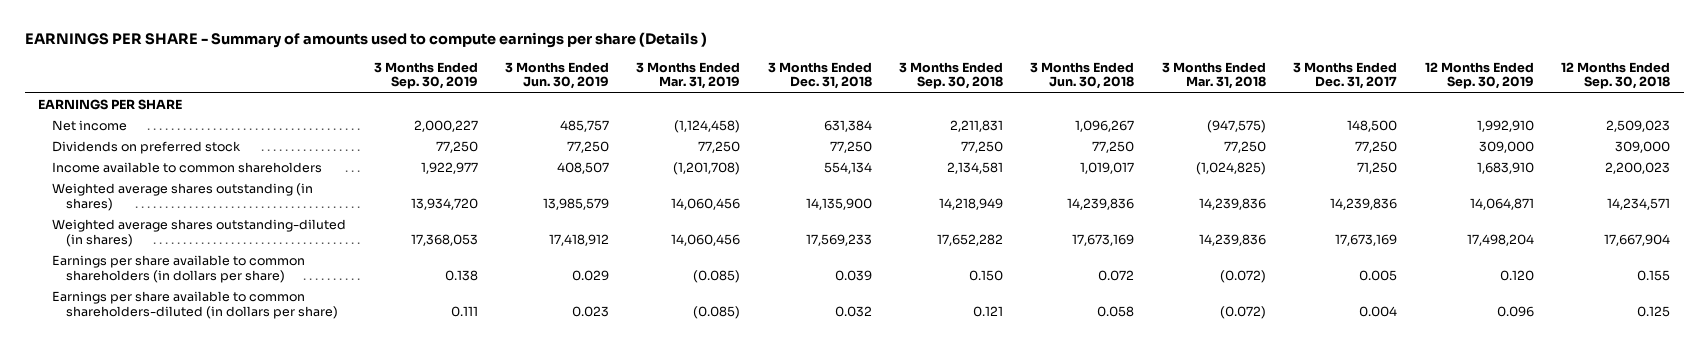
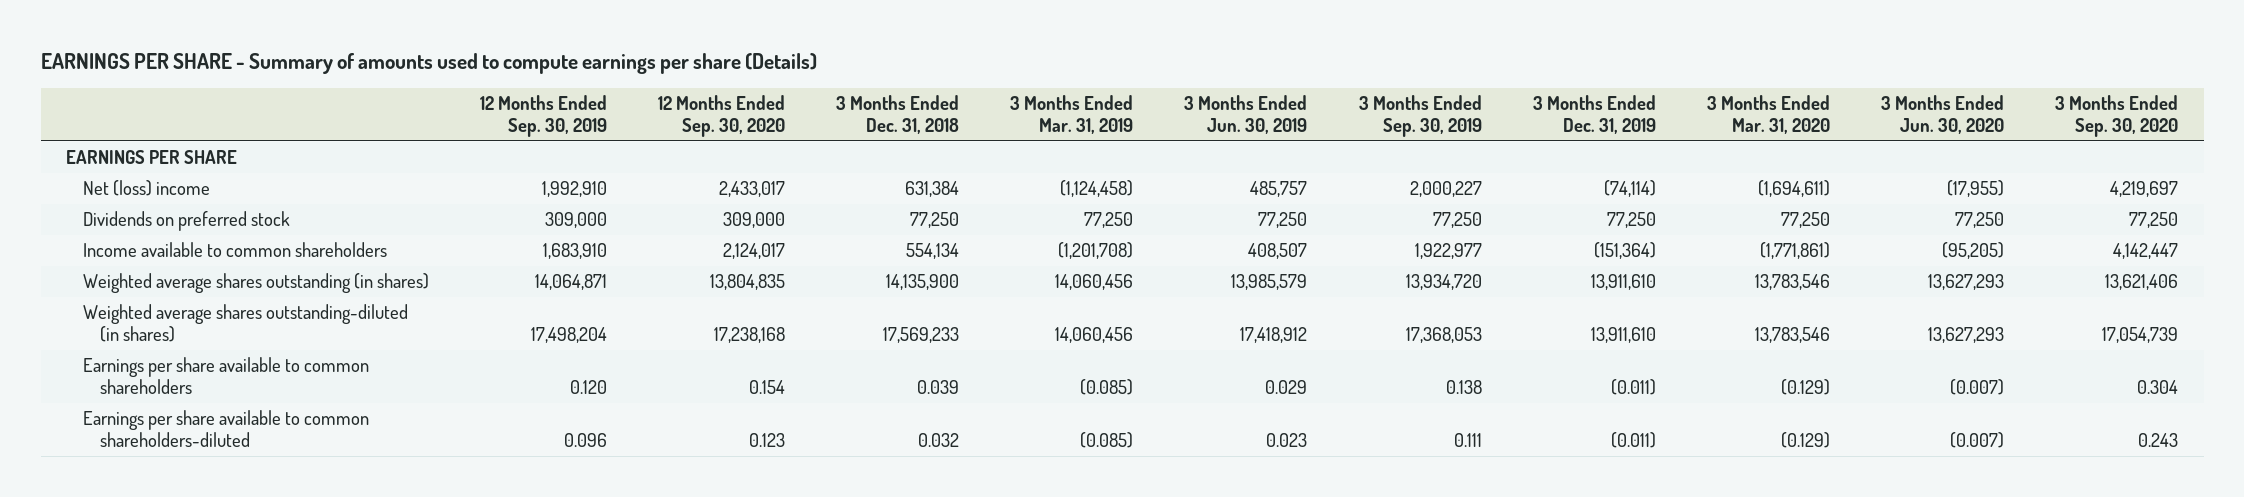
- EARNINGS PER SHARE - Summary of amounts used to compute earnings per share (Details )
+ EARNINGS PER SHARE - Summary of amounts used to compute earnings per share (Details)
- | 3 Months Ended Sep. 30, 2019 | 3 Months Ended Jun. 30, 2019 | 3 Months Ended Mar. 31, 2019 | 3 Months Ended Dec. 31, 2018 | 3 Months Ended Sep. 30, 2018 | 3 Months Ended Jun. 30, 2018 | 3 Months Ended Mar. 31, 2018 | 3 Months Ended Dec. 31, 2017 | 12 Months Ended Sep. 30, 2019 | 12 Months Ended Sep. 30, 2018
+ | 12 Months Ended Sep. 30, 2019 | 12 Months Ended Sep. 30, 2020 | 3 Months Ended Dec. 31, 2018 | 3 Months Ended Mar. 31, 2019 | 3 Months Ended Jun. 30, 2019 | 3 Months Ended Sep. 30, 2019 | 3 Months Ended Dec. 31, 2019 | 3 Months Ended Mar. 31, 2020 | 3 Months Ended Jun. 30, 2020 | 3 Months Ended Sep. 30, 2020
- Net income | 2,000,227 | 485,757 | (1,124,458) | 631,384 | 2,211,831 | 1,096,267 | (947,575) | 148,500 | 1,992,910 | 2,509,023
+ Net (loss) income | 1,992,910 | 2,433,017 | 631,384 | (1,124,458) | 485,757 | 2,000,227 | (74,114) | (1,694,611) | (17,955) | 4,219,697
- Earnings per share available to common shareholders (in dollars per share) | 0.138 | 0.029 | (0.085) | 0.039 | 0.150 | 0.072 | (0.072) | 0.005 | 0.120 | 0.155
- Earnings per share available to common shareholders-diluted (in dollars per share) | 0.111 | 0.023 | (0.085) | 0.032 | 0.121 | 0.058 | (0.072) | 0.004 | 0.096 | 0.125
+ Earnings per share available to common shareholders | 0.120 | 0.154 | 0.039 | (0.085) | 0.029 | 0.138 | (0.011) | (0.129) | (0.007) | 0.304
+ Earnings per share available to common shareholders-diluted | 0.096 | 0.123 | 0.032 | (0.085) | 0.023 | 0.111 | (0.011) | (0.129) | (0.007) | 0.243

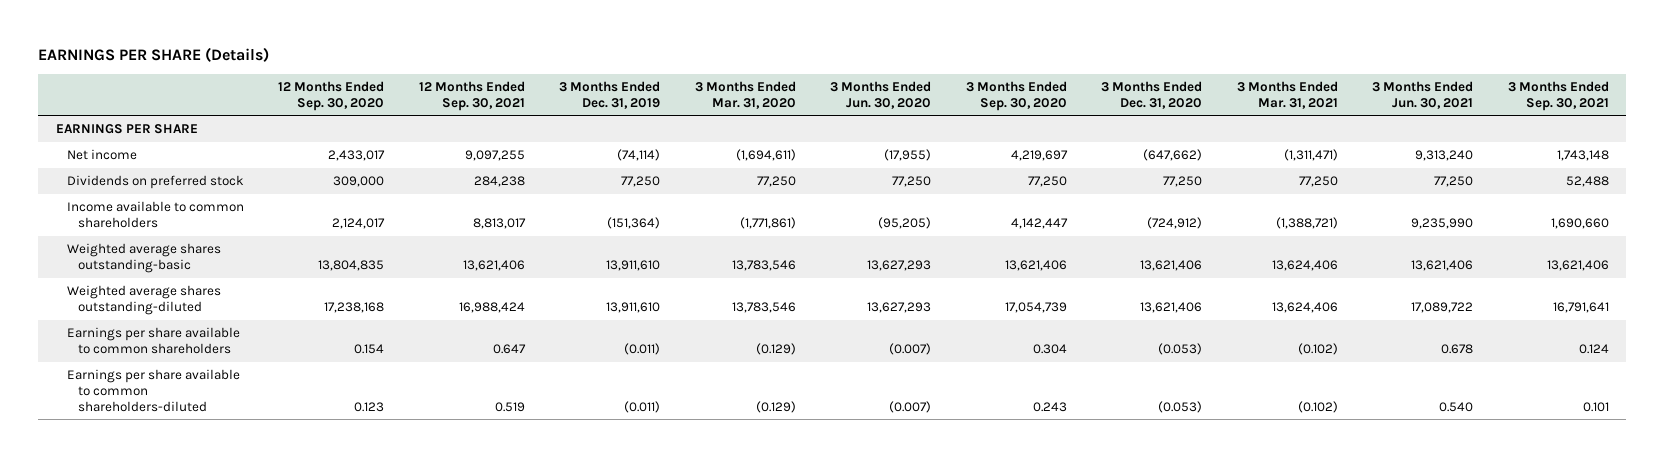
- EARNINGS PER SHARE - Summary of amounts used to compute earnings per share (Details)
+ EARNINGS PER SHARE (Details)
- | 12 Months Ended Sep. 30, 2019 | 12 Months Ended Sep. 30, 2020 | 3 Months Ended Dec. 31, 2018 | 3 Months Ended Mar. 31, 2019 | 3 Months Ended Jun. 30, 2019 | 3 Months Ended Sep. 30, 2019 | 3 Months Ended Dec. 31, 2019 | 3 Months Ended Mar. 31, 2020 | 3 Months Ended Jun. 30, 2020 | 3 Months Ended Sep. 30, 2020
+ | 12 Months Ended Sep. 30, 2020 | 12 Months Ended Sep. 30, 2021 | 3 Months Ended Dec. 31, 2019 | 3 Months Ended Mar. 31, 2020 | 3 Months Ended Jun. 30, 2020 | 3 Months Ended Sep. 30, 2020 | 3 Months Ended Dec. 31, 2020 | 3 Months Ended Mar. 31, 2021 | 3 Months Ended Jun. 30, 2021 | 3 Months Ended Sep. 30, 2021
- Net (loss) income | 1,992,910 | 2,433,017 | 631,384 | (1,124,458) | 485,757 | 2,000,227 | (74,114) | (1,694,611) | (17,955) | 4,219,697
+ Net income | 2,433,017 | 9,097,255 | (74,114) | (1,694,611) | (17,955) | 4,219,697 | (647,662) | (1,311,471) | 9,313,240 | 1,743,148
- Weighted average shares outstanding (in shares) | 14,064,871 | 13,804,835 | 14,135,900 | 14,060,456 | 13,985,579 | 13,934,720 | 13,911,610 | 13,783,546 | 13,627,293 | 13,621,406
- Weighted average shares outstanding-diluted (in shares) | 17,498,204 | 17,238,168 | 17,569,233 | 14,060,456 | 17,418,912 | 17,368,053 | 13,911,610 | 13,783,546 | 13,627,293 | 17,054,739
+ Weighted average shares outstanding-basic | 13,804,835 | 13,621,406 | 13,911,610 | 13,783,546 | 13,627,293 | 13,621,406 | 13,621,406 | 13,624,406 | 13,621,406 | 13,621,406
+ Weighted average shares outstanding-diluted | 17,238,168 | 16,988,424 | 13,911,610 | 13,783,546 | 13,627,293 | 17,054,739 | 13,621,406 | 13,624,406 | 17,089,722 | 16,791,641

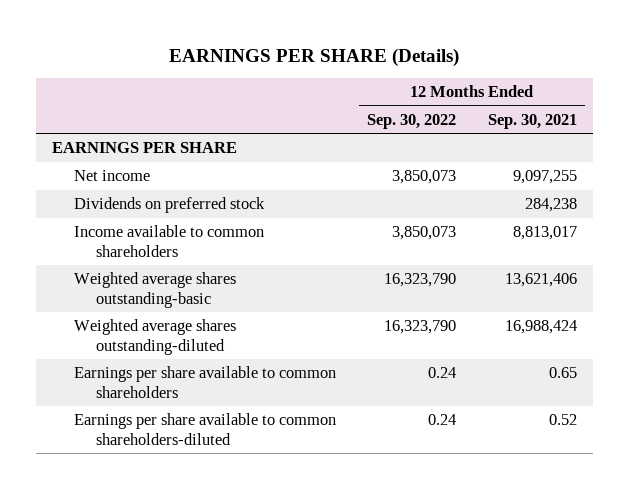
- | 12 Months Ended Sep. 30, 2020 | 12 Months Ended Sep. 30, 2021 | 3 Months Ended Dec. 31, 2019 | 3 Months Ended Mar. 31, 2020 | 3 Months Ended Jun. 30, 2020 | 3 Months Ended Sep. 30, 2020 | 3 Months Ended Dec. 31, 2020 | 3 Months Ended Mar. 31, 2021 | 3 Months Ended Jun. 30, 2021 | 3 Months Ended Sep. 30, 2021
+ | 12 Months Ended Sep. 30, 2022 | 12 Months Ended Sep. 30, 2021
- Earnings per share available to common shareholders | 0.154 | 0.647 | (0.011) | (0.129) | (0.007) | 0.304 | (0.053) | (0.102) | 0.678 | 0.124
- Earnings per share available to common shareholders-diluted | 0.123 | 0.519 | (0.011) | (0.129) | (0.007) | 0.243 | (0.053) | (0.102) | 0.540 | 0.101
+ Earnings per share available to common shareholders | 0.24 | 0.65
+ Earnings per share available to common shareholders-diluted | 0.24 | 0.52

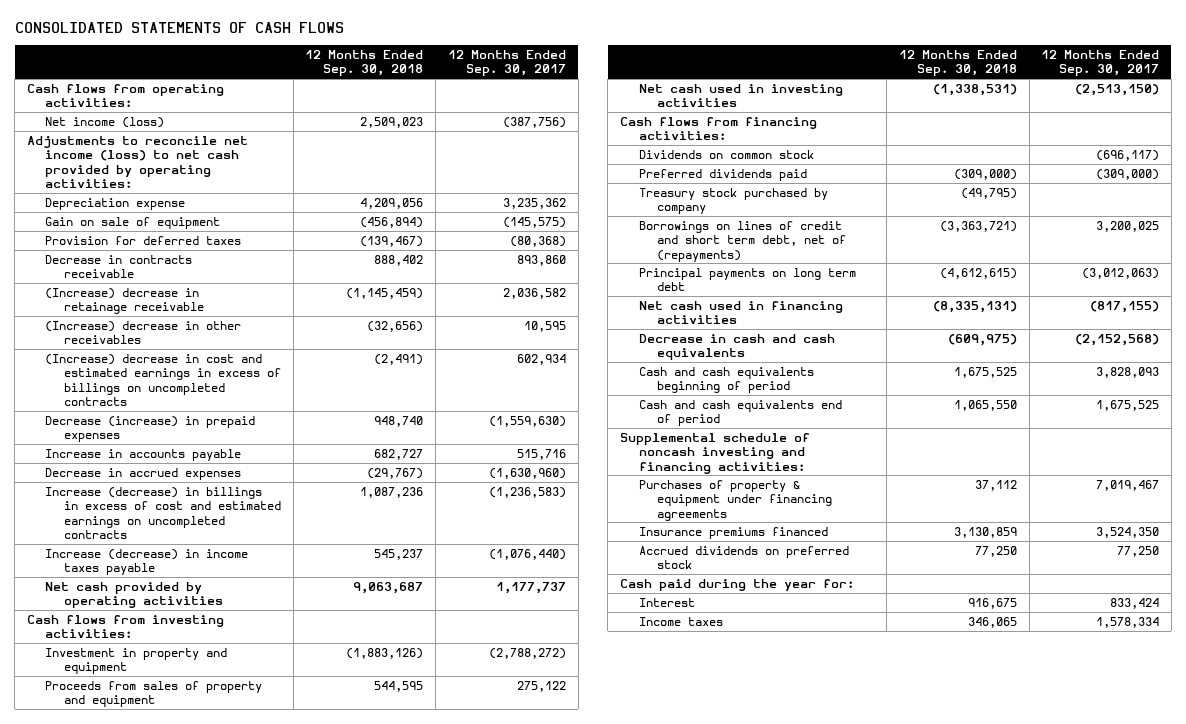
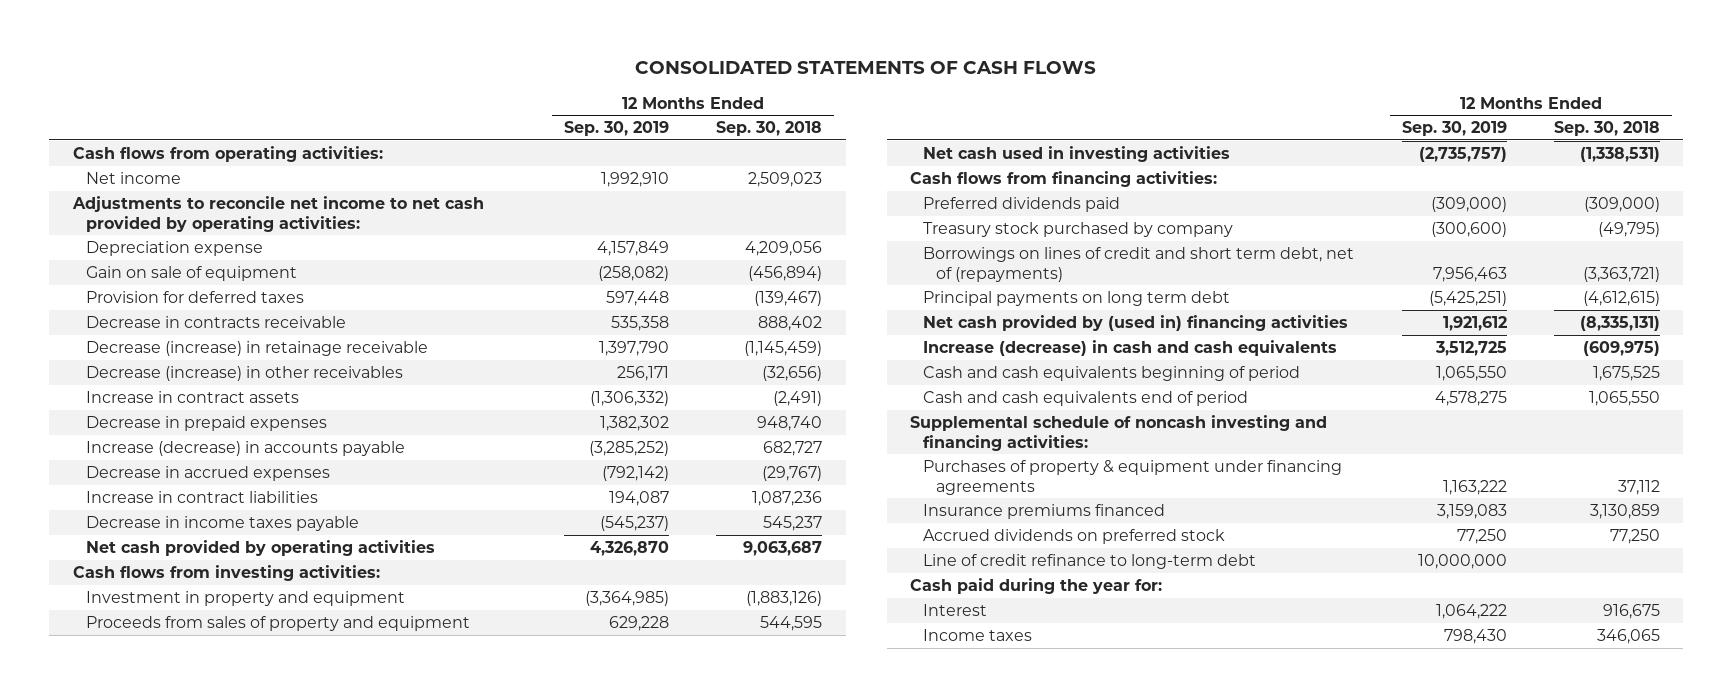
- | 12 Months Ended Sep. 30, 2018 | 12 Months Ended Sep. 30, 2017
+ | 12 Months Ended Sep. 30, 2019 | 12 Months Ended Sep. 30, 2018
- Net income (loss) | 2,509,023 | (387,756)
- Adjustments to reconcile net income (loss) to net cash provided by operating activities:
+ Net income | 1,992,910 | 2,509,023
+ Adjustments to reconcile net income to net cash provided by operating activities:
- (Increase) decrease in retainage receivable | (1,145,459) | 2,036,582
- (Increase) decrease in other receivables | (32,656) | 10,595
- (Increase) decrease in cost and estimated earnings in excess of billings on uncompleted contracts | (2,491) | 602,934
- Decrease (increase) in prepaid expenses | 948,740 | (1,559,630)
- Increase in accounts payable | 682,727 | 515,716
+ Decrease (increase) in retainage receivable | 1,397,790 | (1,145,459)
+ Decrease (increase) in other receivables | 256,171 | (32,656)
+ Increase in contract assets | (1,306,332) | (2,491)
+ Decrease in prepaid expenses | 1,382,302 | 948,740
+ Increase (decrease) in accounts payable | (3,285,252) | 682,727
- Increase (decrease) in billings in excess of cost and estimated earnings on uncompleted contracts | 1,087,236 | (1,236,583)
- Increase (decrease) in income taxes payable | 545,237 | (1,076,440)
+ Increase in contract liabilities | 194,087 | 1,087,236
+ Decrease in income taxes payable | (545,237) | 545,237
- Dividends on common stock | | (696,117)
- Net cash used in financing activities | (8,335,131) | (817,155)
- Decrease in cash and cash equivalents | (609,975) | (2,152,568)
+ Net cash provided by (used in) financing activities | 1,921,612 | (8,335,131)
+ Increase (decrease) in cash and cash equivalents | 3,512,725 | (609,975)
+ Line of credit refinance to long-term debt | 10,000,000 |

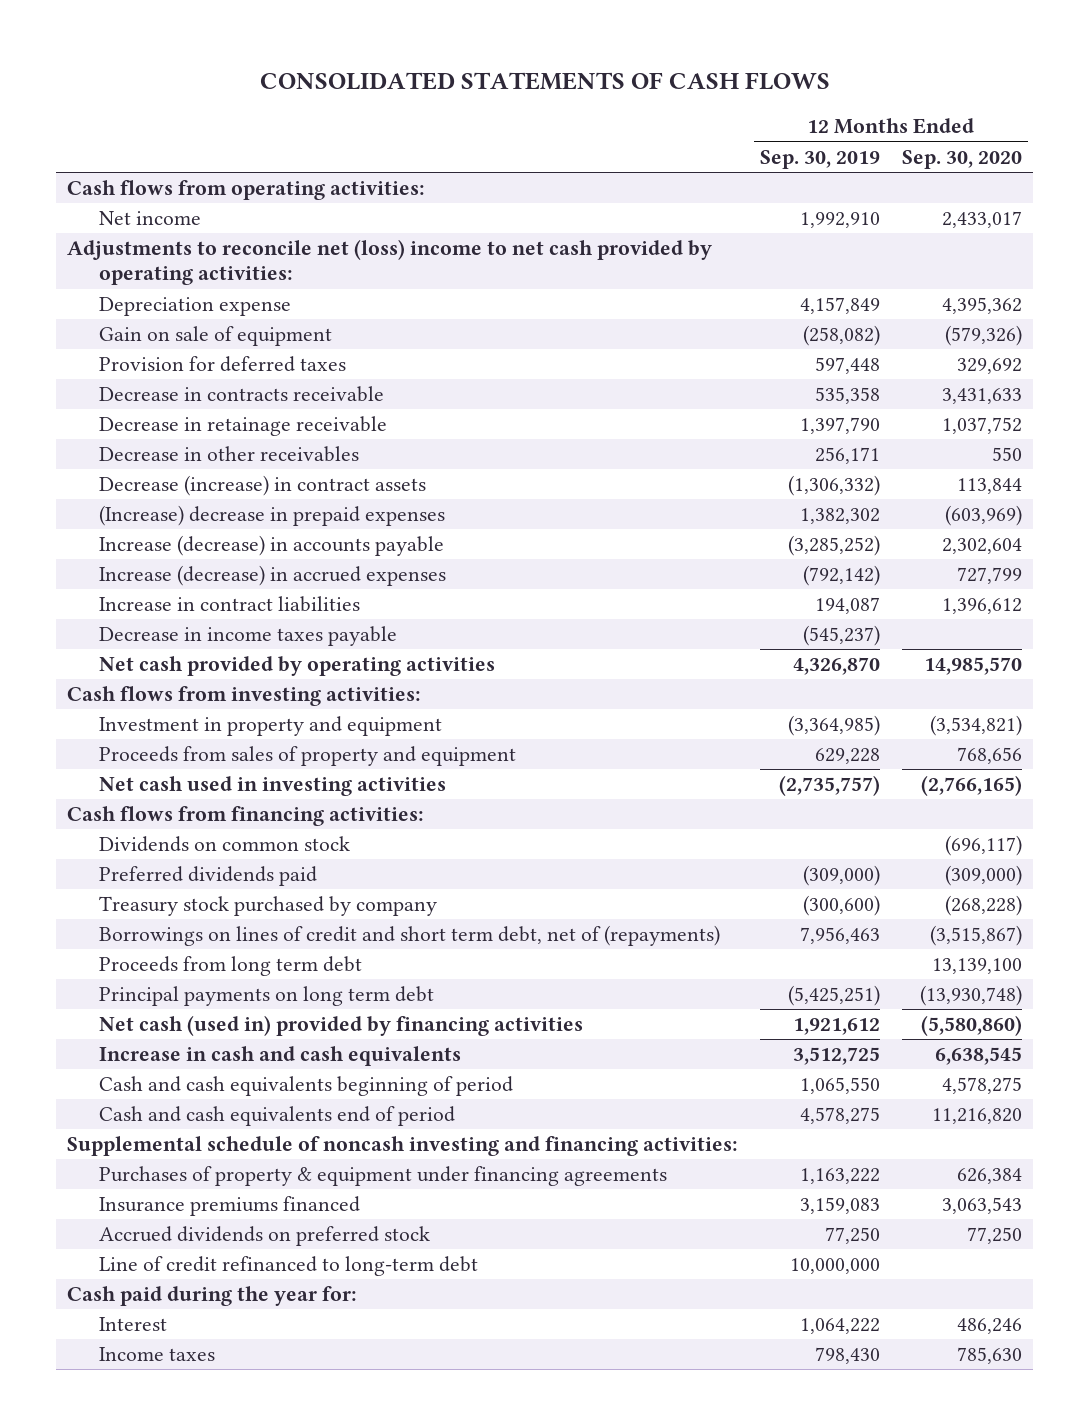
- | 12 Months Ended Sep. 30, 2019 | 12 Months Ended Sep. 30, 2018
+ | 12 Months Ended Sep. 30, 2019 | 12 Months Ended Sep. 30, 2020
- Adjustments to reconcile net income to net cash provided by operating activities:
+ Adjustments to reconcile net (loss) income to net cash provided by operating activities:
- Decrease (increase) in retainage receivable | 1,397,790 | (1,145,459)
- Decrease (increase) in other receivables | 256,171 | (32,656)
- Increase in contract assets | (1,306,332) | (2,491)
- Decrease in prepaid expenses | 1,382,302 | 948,740
+ Decrease in retainage receivable | 1,397,790 | 1,037,752
+ Decrease in other receivables | 256,171 | 550
+ Decrease (increase) in contract assets | (1,306,332) | 113,844
+ (Increase) decrease in prepaid expenses | 1,382,302 | (603,969)
- Decrease in accrued expenses | (792,142) | (29,767)
+ Increase (decrease) in accrued expenses | (792,142) | 727,799
+ Dividends on common stock | | (696,117)
+ Proceeds from long term debt | | 13,139,100
- Net cash provided by (used in) financing activities | 1,921,612 | (8,335,131)
- Increase (decrease) in cash and cash equivalents | 3,512,725 | (609,975)
+ Net cash (used in) provided by financing activities | 1,921,612 | (5,580,860)
+ Increase in cash and cash equivalents | 3,512,725 | 6,638,545
- Line of credit refinance to long-term debt | 10,000,000 |
+ Line of credit refinanced to long-term debt | 10,000,000 |

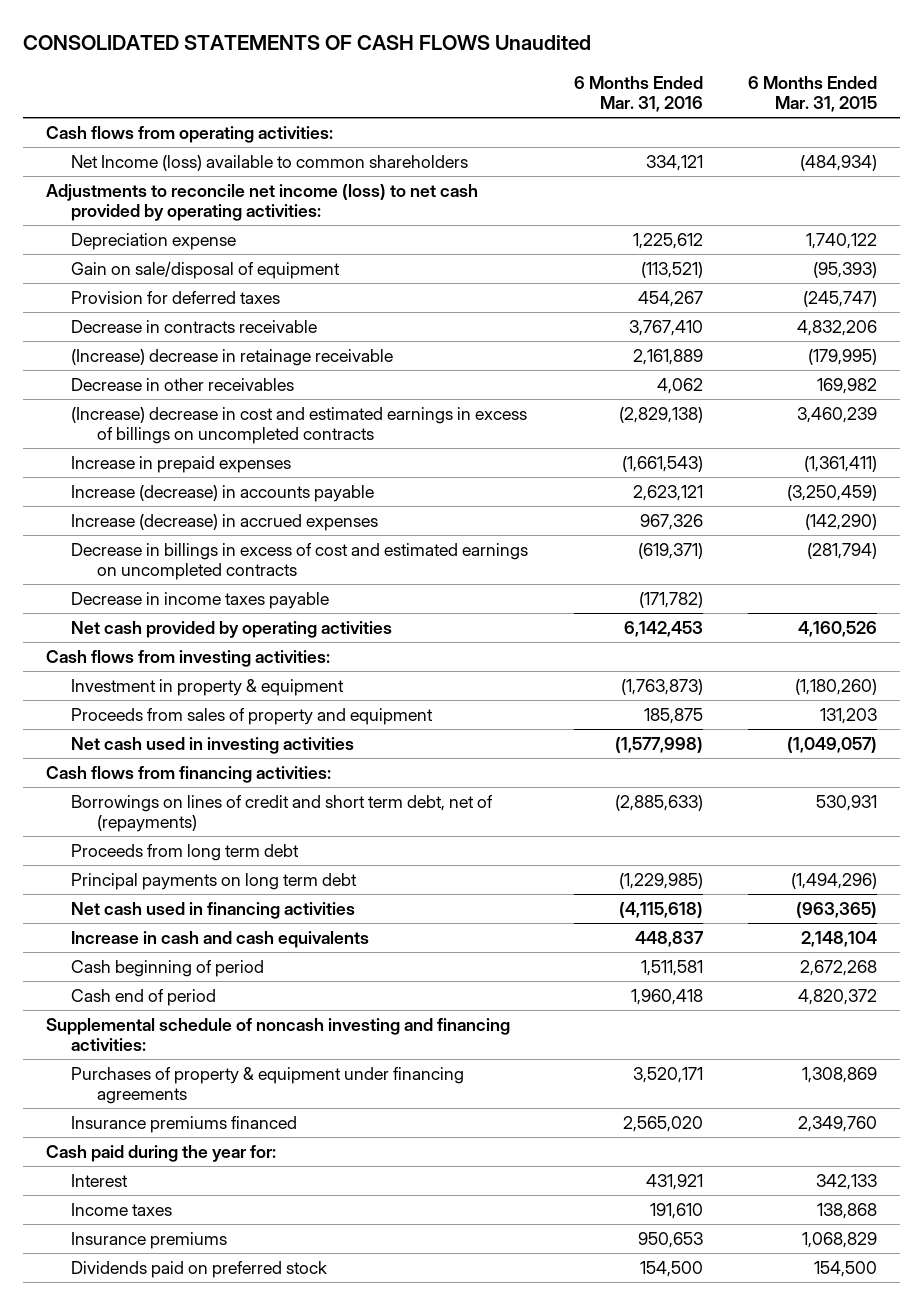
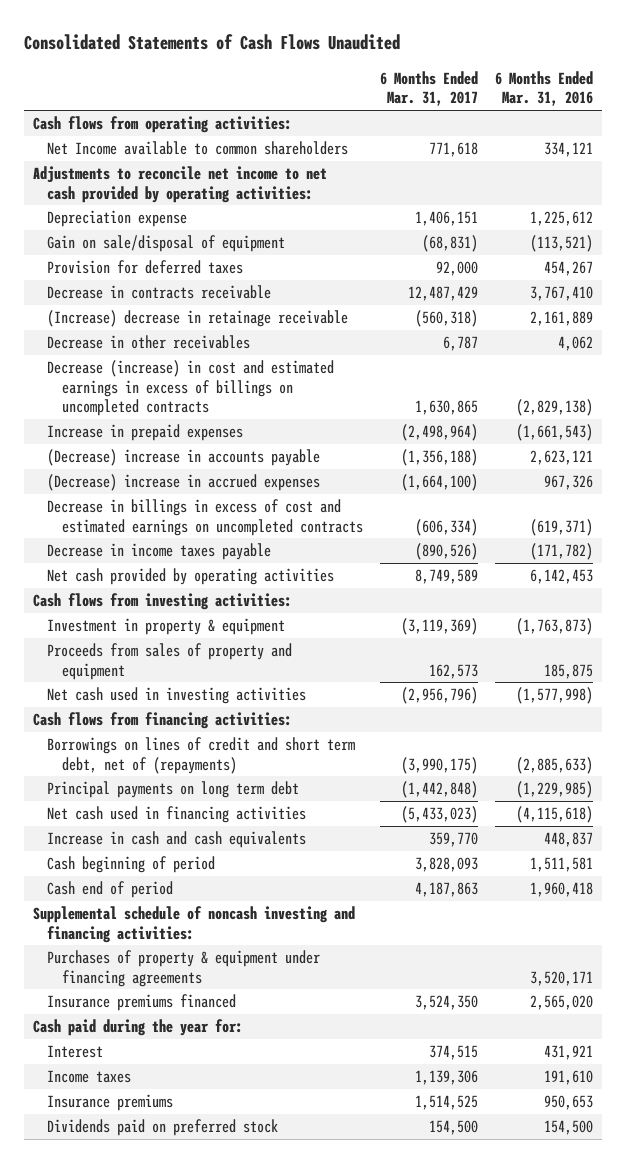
- CONSOLIDATED STATEMENTS OF CASH FLOWS Unaudited
+ Consolidated Statements of Cash Flows Unaudited
- | 6 Months Ended Mar. 31, 2016 | 6 Months Ended Mar. 31, 2015
+ | 6 Months Ended Mar. 31, 2017 | 6 Months Ended Mar. 31, 2016
- Net Income (loss) available to common shareholders | 334,121 | (484,934)
- Adjustments to reconcile net income (loss) to net cash provided by operating activities:
+ Net Income available to common shareholders | 771,618 | 334,121
+ Adjustments to reconcile net income to net cash provided by operating activities:
- (Increase) decrease in cost and estimated earnings in excess of billings on uncompleted contracts | (2,829,138) | 3,460,239
+ Decrease (increase) in cost and estimated earnings in excess of billings on uncompleted contracts | 1,630,865 | (2,829,138)
- Increase (decrease) in accounts payable | 2,623,121 | (3,250,459)
- Increase (decrease) in accrued expenses | 967,326 | (142,290)
+ (Decrease) increase in accounts payable | (1,356,188) | 2,623,121
+ (Decrease) increase in accrued expenses | (1,664,100) | 967,326
- Proceeds from long term debt

